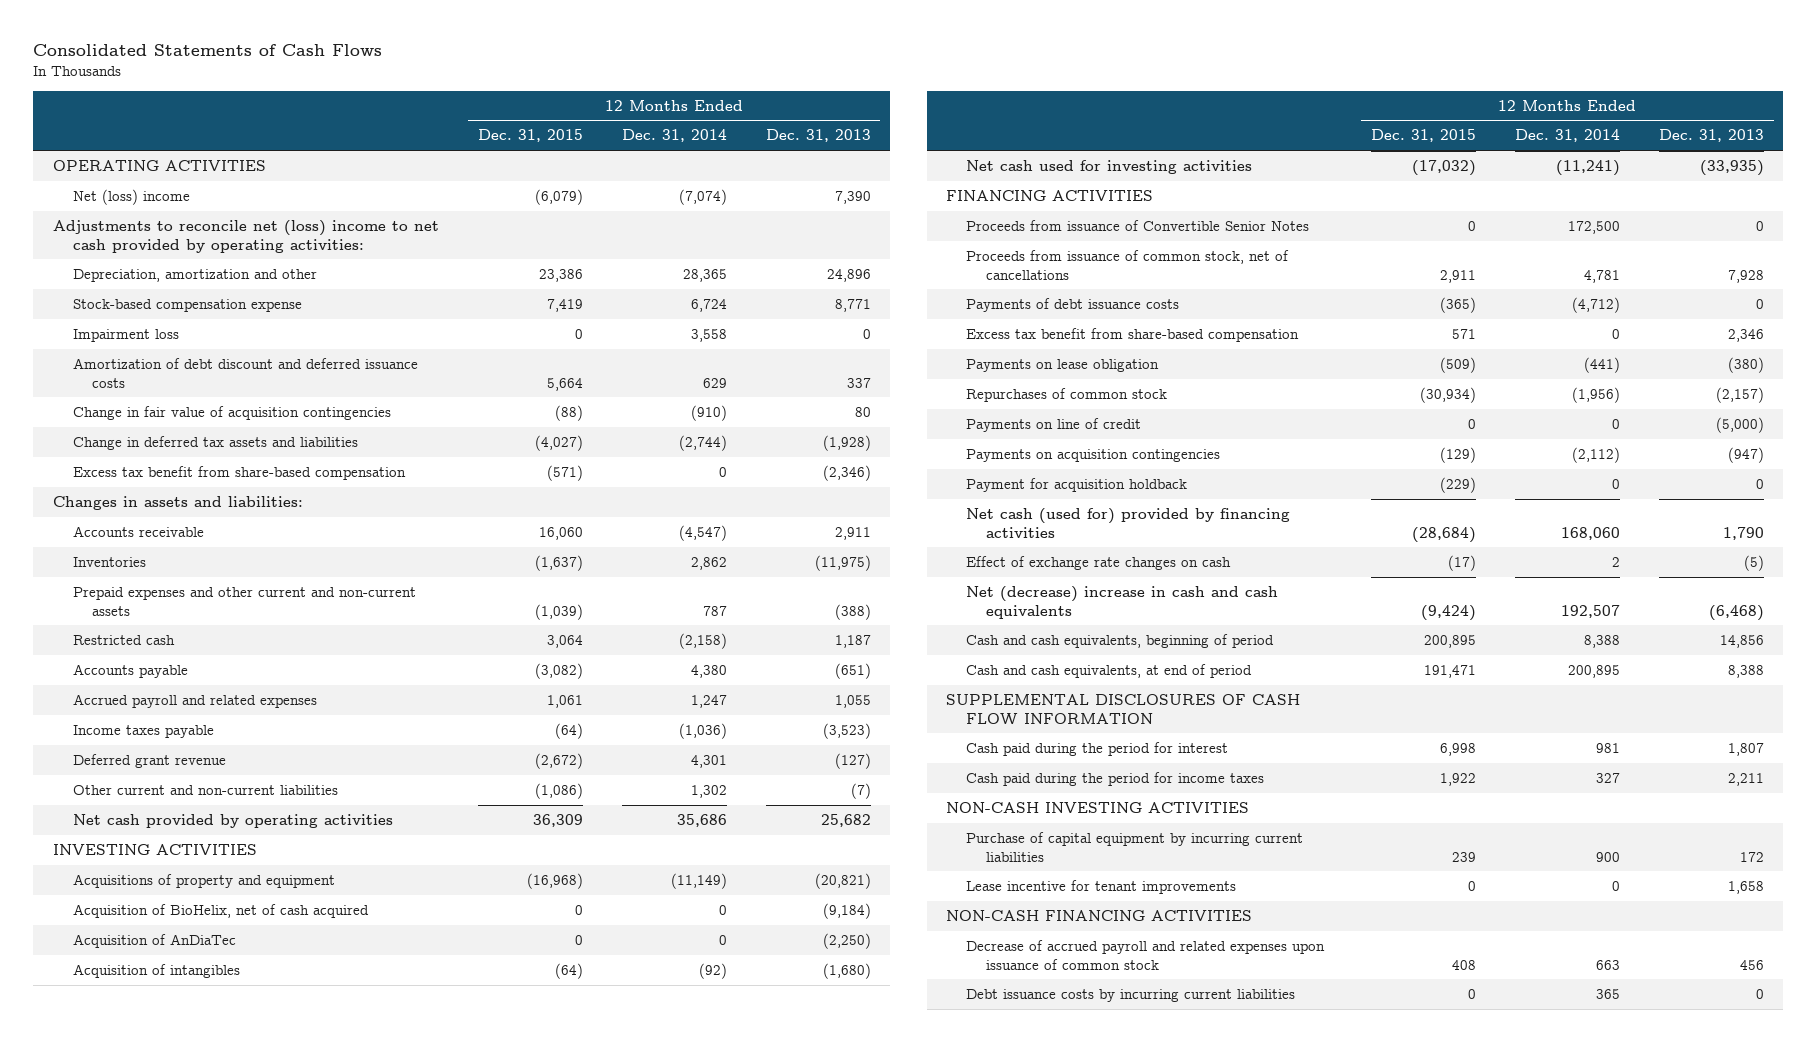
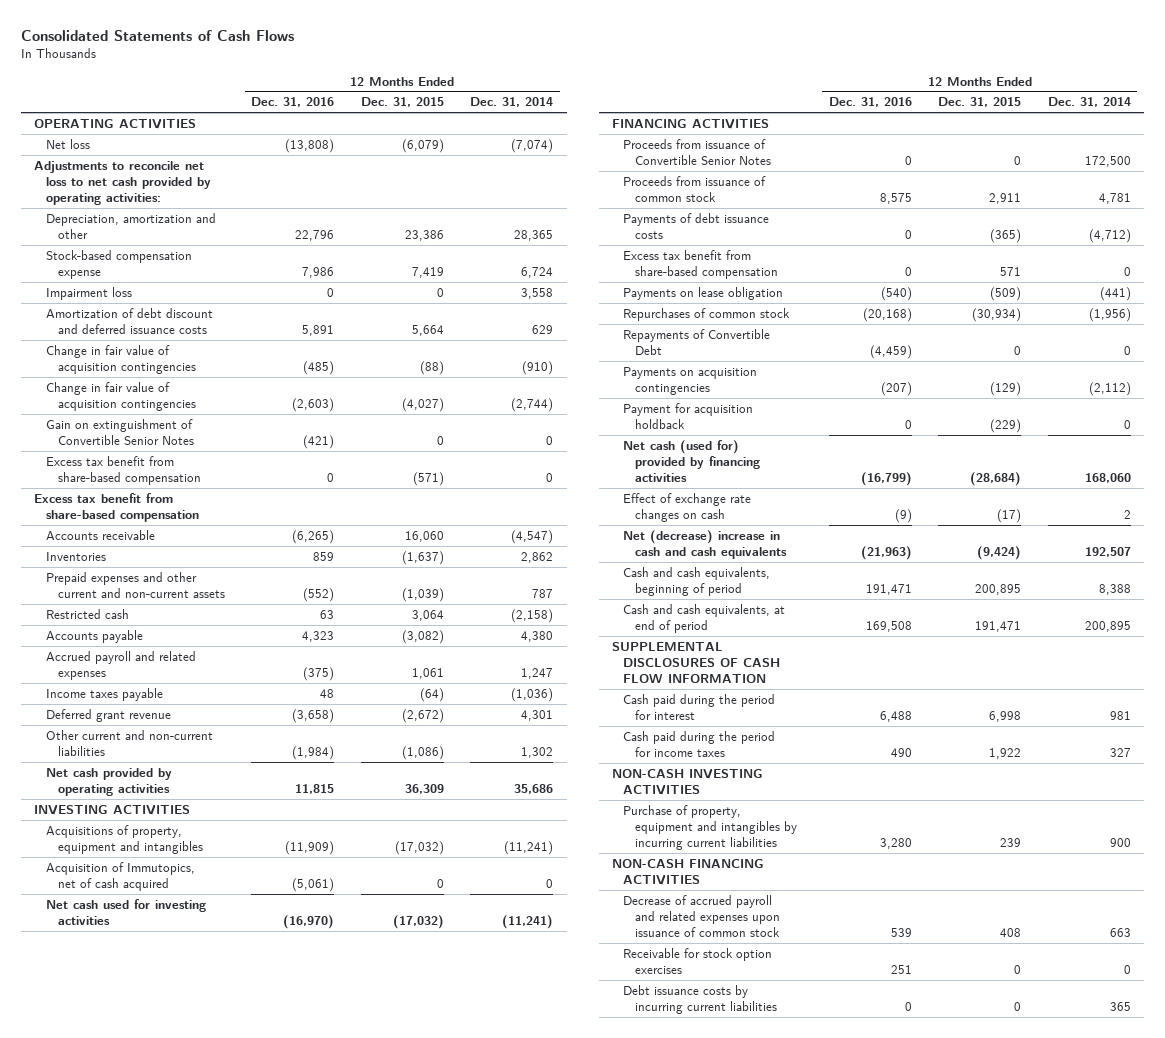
- | 12 Months Ended Dec. 31, 2015 | 12 Months Ended Dec. 31, 2014 | 12 Months Ended Dec. 31, 2013
+ | 12 Months Ended Dec. 31, 2016 | 12 Months Ended Dec. 31, 2015 | 12 Months Ended Dec. 31, 2014
- Net (loss) income | (6,079) | (7,074) | 7,390
- Adjustments to reconcile net (loss) income to net cash provided by operating activities:
+ Net loss | (13,808) | (6,079) | (7,074)
+ Adjustments to reconcile net loss to net cash provided by operating activities:
- Change in deferred tax assets and liabilities | (4,027) | (2,744) | (1,928)
+ Change in fair value of acquisition contingencies | (2,603) | (4,027) | (2,744)
+ Gain on extinguishment of Convertible Senior Notes | (421) | 0 | 0
- Changes in assets and liabilities:
+ Excess tax benefit from share-based compensation
- Acquisitions of property and equipment | (16,968) | (11,149) | (20,821)
- Acquisition of BioHelix, net of cash acquired | 0 | 0 | (9,184)
- Acquisition of AnDiaTec | 0 | 0 | (2,250)
- Acquisition of intangibles | (64) | (92) | (1,680)
+ Acquisitions of property, equipment and intangibles | (11,909) | (17,032) | (11,241)
+ Acquisition of Immutopics, net of cash acquired | (5,061) | 0 | 0
- Proceeds from issuance of common stock, net of cancellations | 2,911 | 4,781 | 7,928
+ Proceeds from issuance of common stock | 8,575 | 2,911 | 4,781
- Payments on line of credit | 0 | 0 | (5,000)
+ Repayments of Convertible Debt | (4,459) | 0 | 0
- Purchase of capital equipment by incurring current liabilities | 239 | 900 | 172
- Lease incentive for tenant improvements | 0 | 0 | 1,658
+ Purchase of property, equipment and intangibles by incurring current liabilities | 3,280 | 239 | 900
+ Receivable for stock option exercises | 251 | 0 | 0

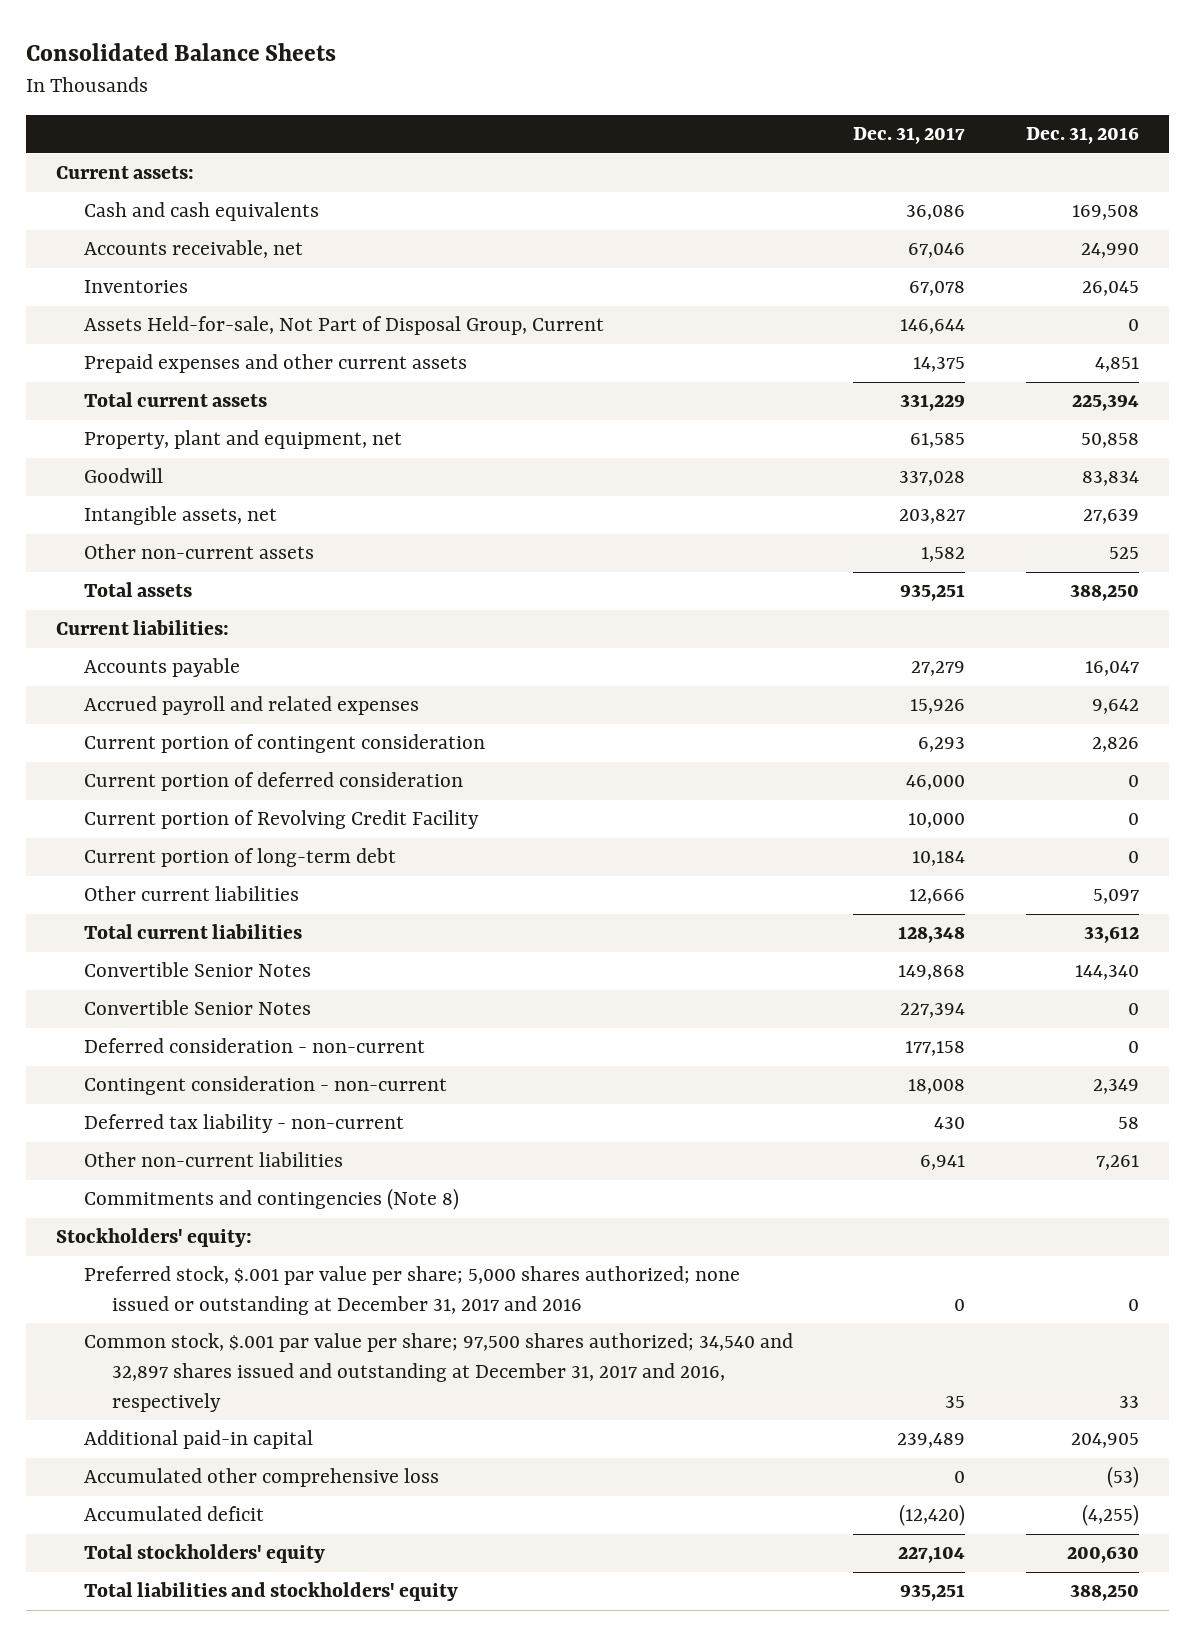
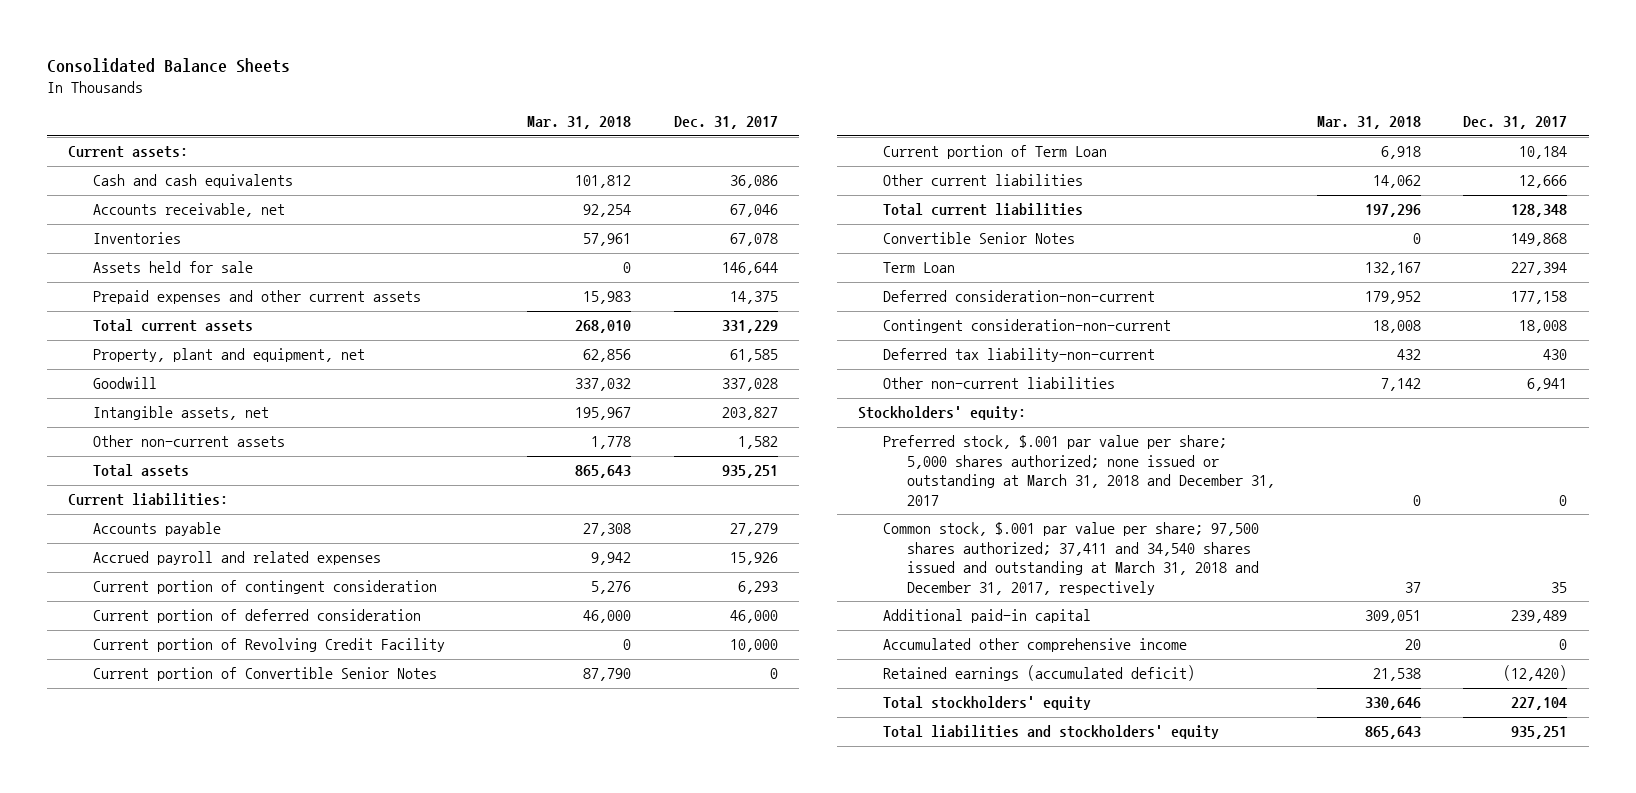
- | Dec. 31, 2017 | Dec. 31, 2016
+ | Mar. 31, 2018 | Dec. 31, 2017
- Assets Held-for-sale, Not Part of Disposal Group, Current | 146,644 | 0
+ Assets held for sale | 0 | 146,644
- Current portion of long-term debt | 10,184 | 0
+ Current portion of Convertible Senior Notes | 87,790 | 0
+ Current portion of Term Loan | 6,918 | 10,184
- Convertible Senior Notes | 227,394 | 0
- Deferred consideration - non-current | 177,158 | 0
- Contingent consideration - non-current | 18,008 | 2,349
- Deferred tax liability - non-current | 430 | 58
+ Term Loan | 132,167 | 227,394
+ Deferred consideration-non-current | 179,952 | 177,158
+ Contingent consideration-non-current | 18,008 | 18,008
+ Deferred tax liability-non-current | 432 | 430
- Commitments and contingencies (Note 8)
- Preferred stock, $.001 par value per share; 5,000 shares authorized; none issued or outstanding at December 31, 2017 and 2016 | 0 | 0
- Common stock, $.001 par value per share; 97,500 shares authorized; 34,540 and 32,897 shares issued and outstanding at December 31, 2017 and 2016, respectively | 35 | 33
+ Preferred stock, $.001 par value per share; 5,000 shares authorized; none issued or outstanding at March 31, 2018 and December 31, 2017 | 0 | 0
+ Common stock, $.001 par value per share; 97,500 shares authorized; 37,411 and 34,540 shares issued and outstanding at March 31, 2018 and December 31, 2017, respectively | 37 | 35
- Accumulated other comprehensive loss | 0 | (53)
- Accumulated deficit | (12,420) | (4,255)
+ Accumulated other comprehensive income | 20 | 0
+ Retained earnings (accumulated deficit) | 21,538 | (12,420)

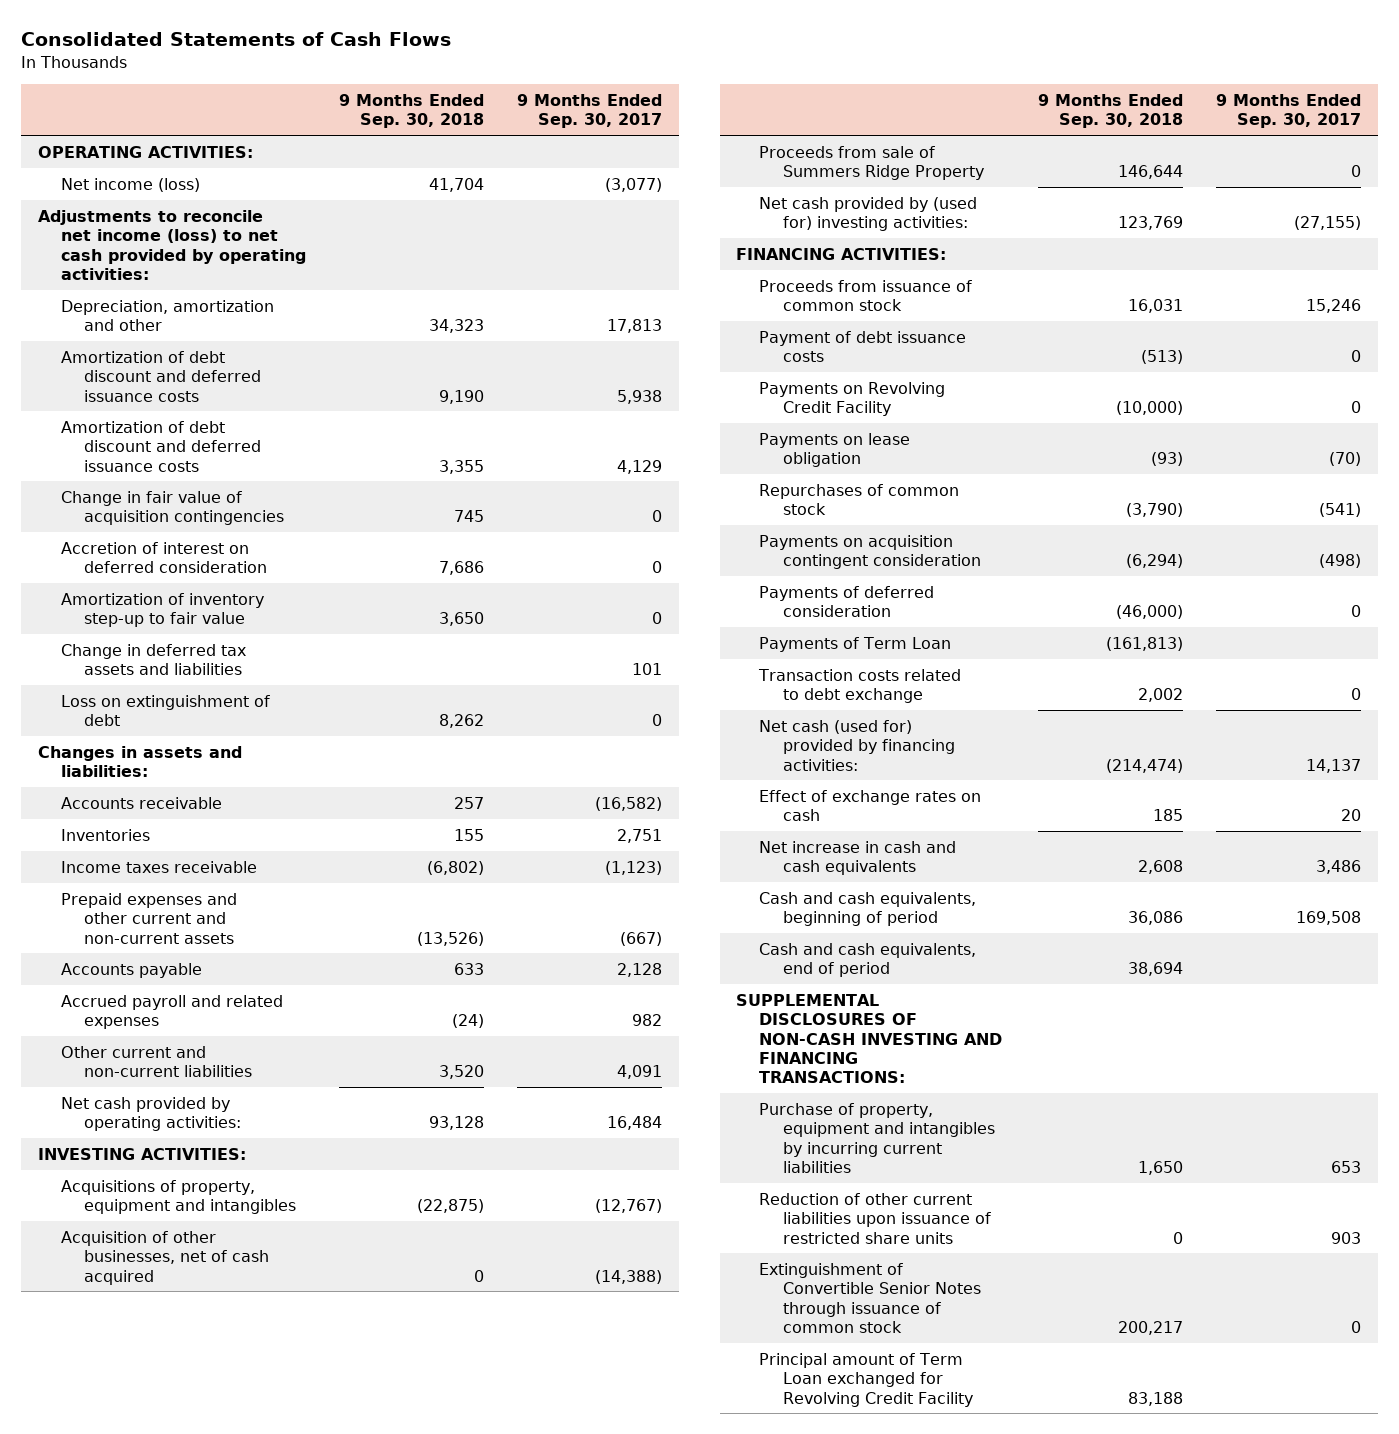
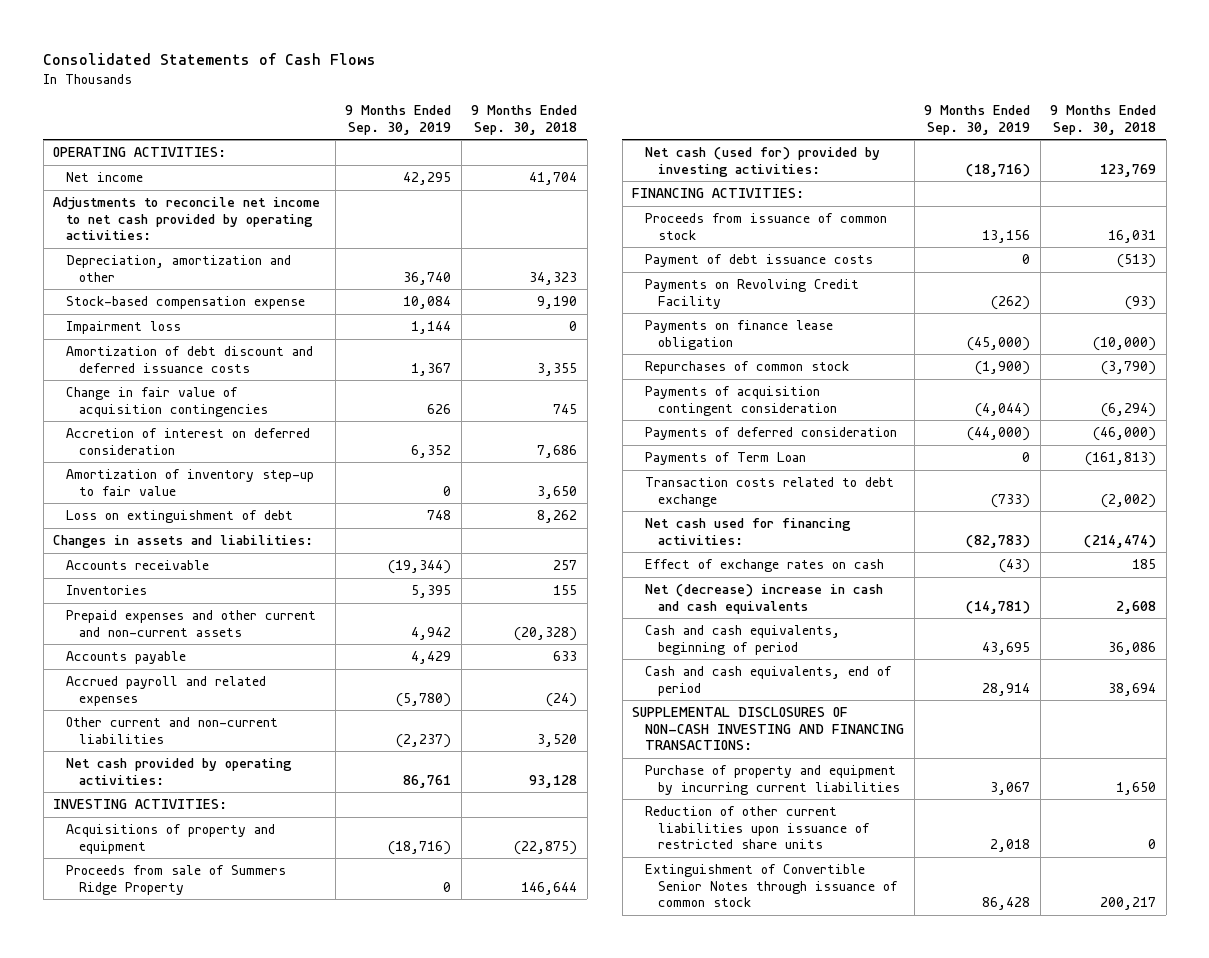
- | 9 Months Ended Sep. 30, 2018 | 9 Months Ended Sep. 30, 2017
+ | 9 Months Ended Sep. 30, 2019 | 9 Months Ended Sep. 30, 2018
- Net income (loss) | 41,704 | (3,077)
- Adjustments to reconcile net income (loss) to net cash provided by operating activities:
+ Net income | 42,295 | 41,704
+ Adjustments to reconcile net income to net cash provided by operating activities:
- Amortization of debt discount and deferred issuance costs | 9,190 | 5,938
+ Stock-based compensation expense | 10,084 | 9,190
+ Impairment loss | 1,144 | 0
- Change in deferred tax assets and liabilities | | 101
- Income taxes receivable | (6,802) | (1,123)
- Prepaid expenses and other current and non-current assets | (13,526) | (667)
+ Prepaid expenses and other current and non-current assets | 4,942 | (20,328)
- Acquisitions of property, equipment and intangibles | (22,875) | (12,767)
- Acquisition of other businesses, net of cash acquired | 0 | (14,388)
+ Acquisitions of property and equipment | (18,716) | (22,875)
- Net cash provided by (used for) investing activities: | 123,769 | (27,155)
+ Net cash (used for) provided by investing activities: | (18,716) | 123,769
- Payments on Revolving Credit Facility | (10,000) | 0
- Payments on lease obligation | (93) | (70)
+ Payments on Revolving Credit Facility | (262) | (93)
+ Payments on finance lease obligation | (45,000) | (10,000)
- Payments on acquisition contingent consideration | (6,294) | (498)
+ Payments of acquisition contingent consideration | (4,044) | (6,294)
- Transaction costs related to debt exchange | 2,002 | 0
- Net cash (used for) provided by financing activities: | (214,474) | 14,137
+ Transaction costs related to debt exchange | (733) | (2,002)
+ Net cash used for financing activities: | (82,783) | (214,474)
- Net increase in cash and cash equivalents | 2,608 | 3,486
+ Net (decrease) increase in cash and cash equivalents | (14,781) | 2,608
- Purchase of property, equipment and intangibles by incurring current liabilities | 1,650 | 653
+ Purchase of property and equipment by incurring current liabilities | 3,067 | 1,650
- Principal amount of Term Loan exchanged for Revolving Credit Facility | 83,188 |

